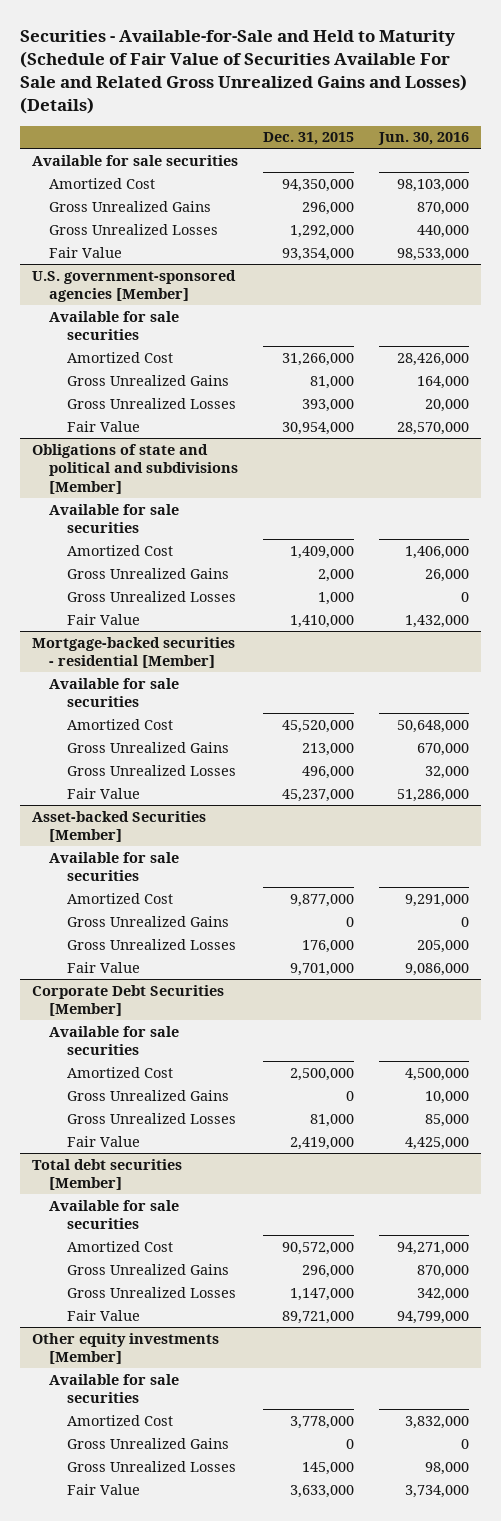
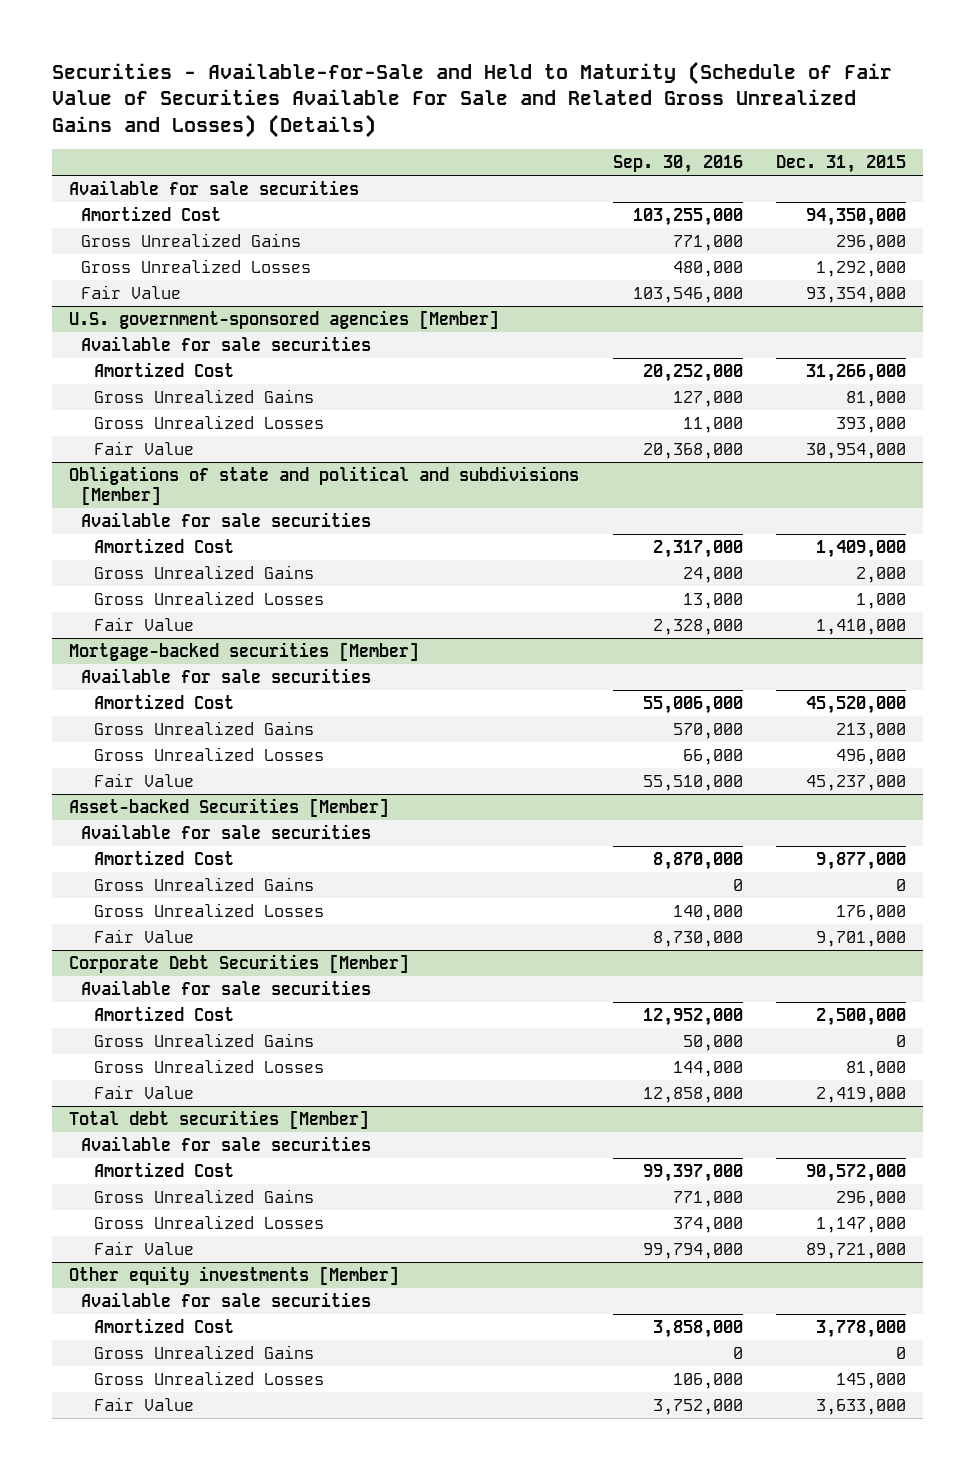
- | Dec. 31, 2015 | Jun. 30, 2016
+ | Sep. 30, 2016 | Dec. 31, 2015
- Mortgage-backed securities - residential [Member]
+ Mortgage-backed securities [Member]

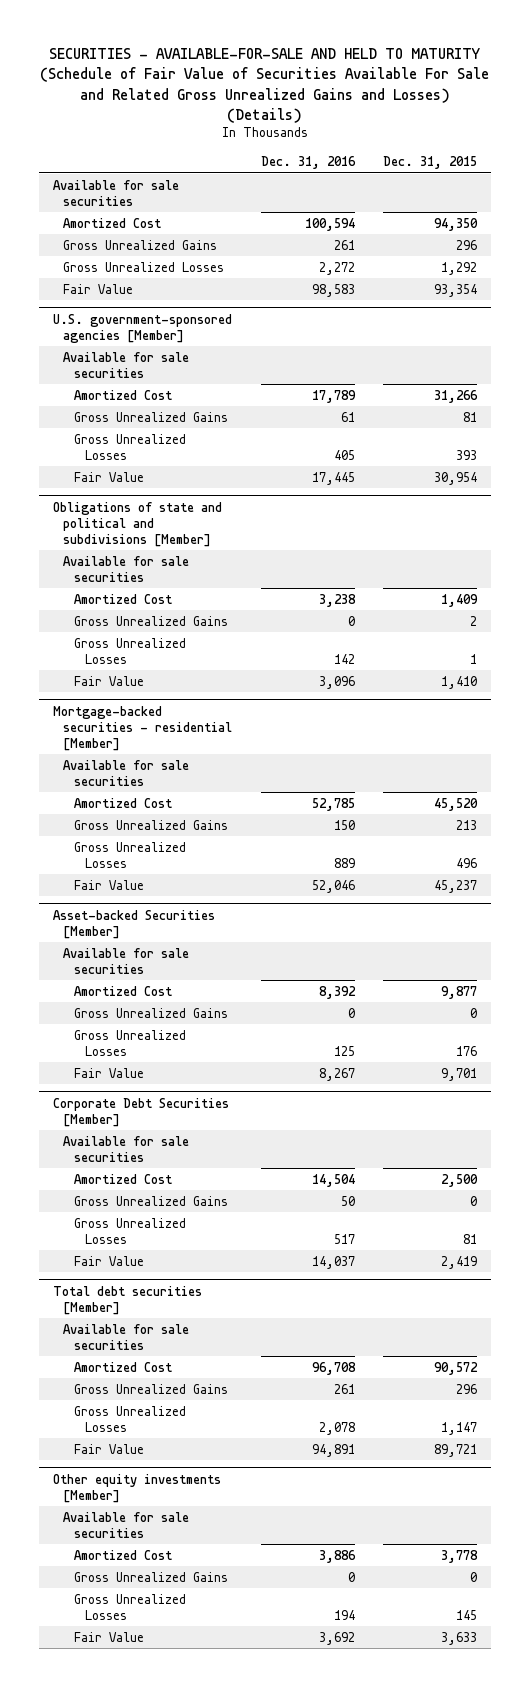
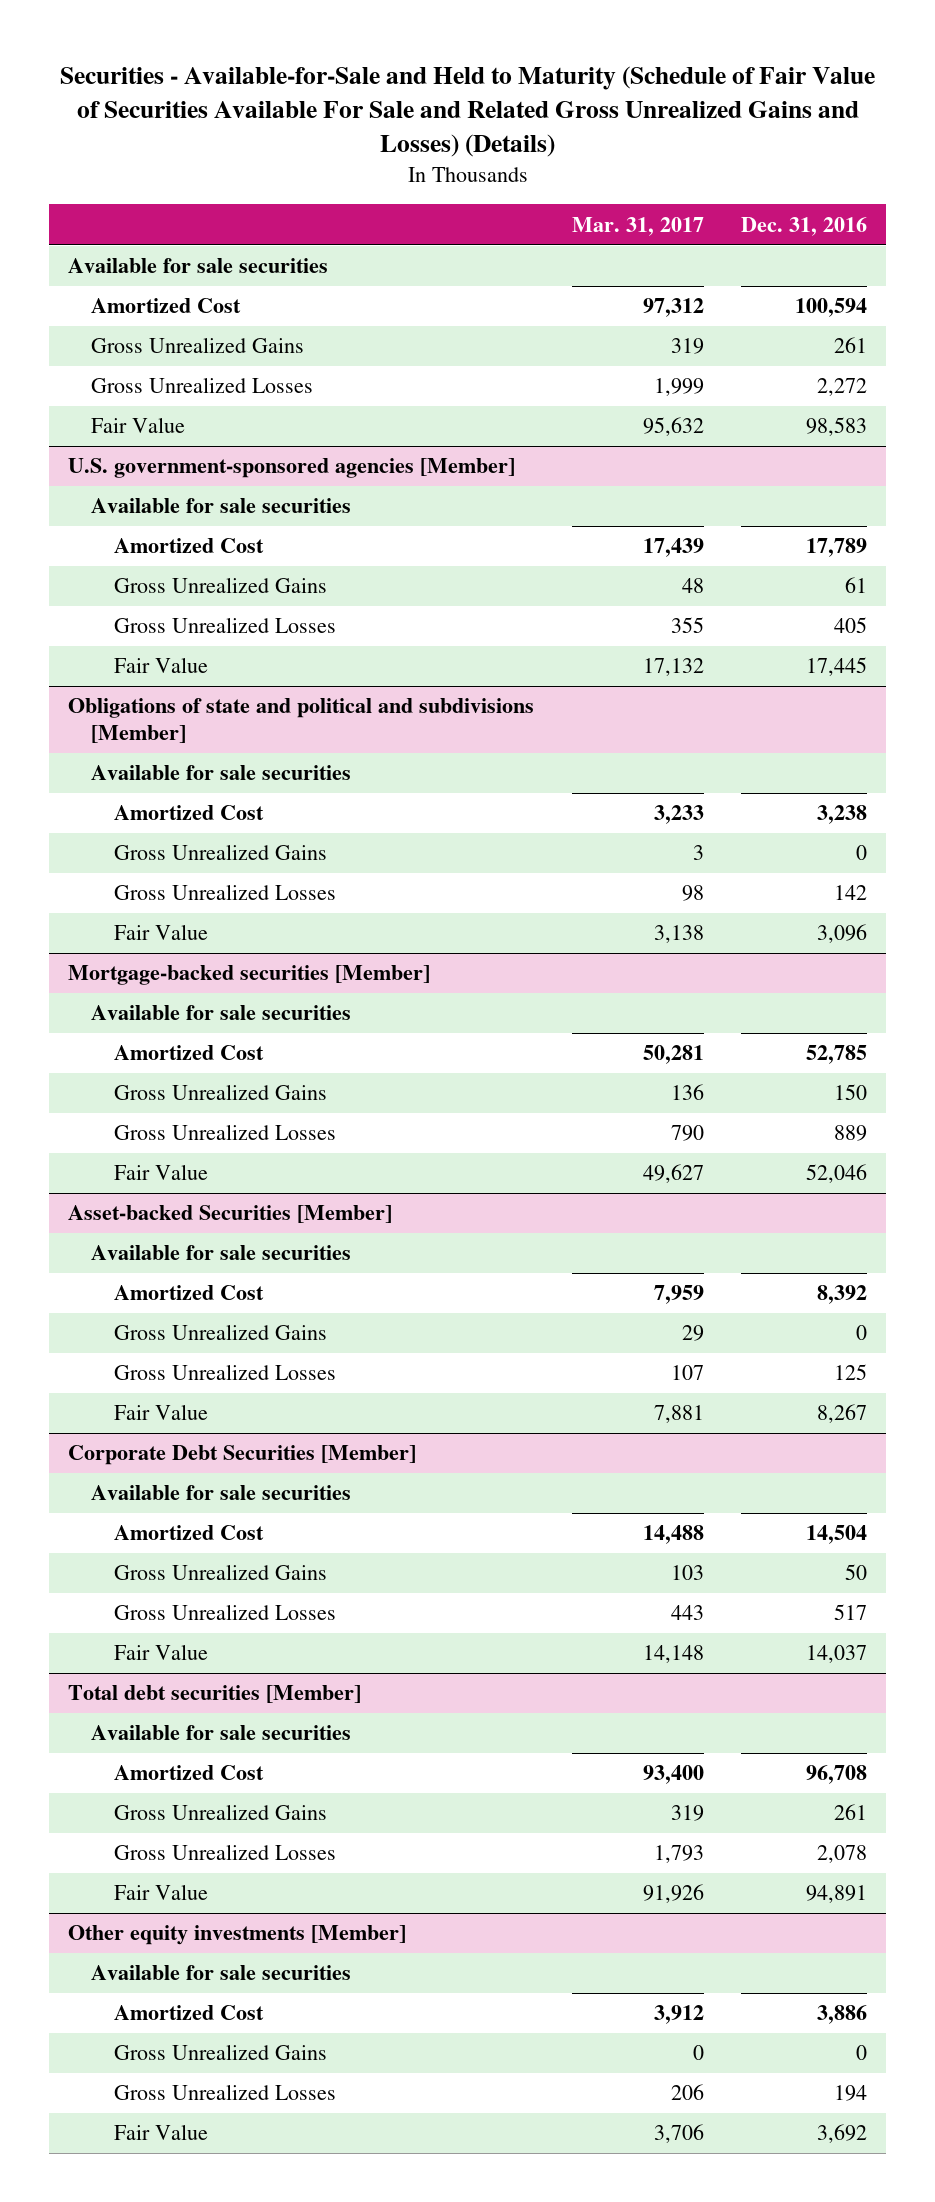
- SECURITIES - AVAILABLE-FOR-SALE AND HELD TO MATURITY (Schedule of Fair Value of Securities Available For Sale and Related Gross Unrealized Gains and Losses) (Details)
+ Securities - Available-for-Sale and Held to Maturity (Schedule of Fair Value of Securities Available For Sale and Related Gross Unrealized Gains and Losses) (Details)
- | Dec. 31, 2016 | Dec. 31, 2015
+ | Mar. 31, 2017 | Dec. 31, 2016
- Mortgage-backed securities - residential [Member]
+ Mortgage-backed securities [Member]

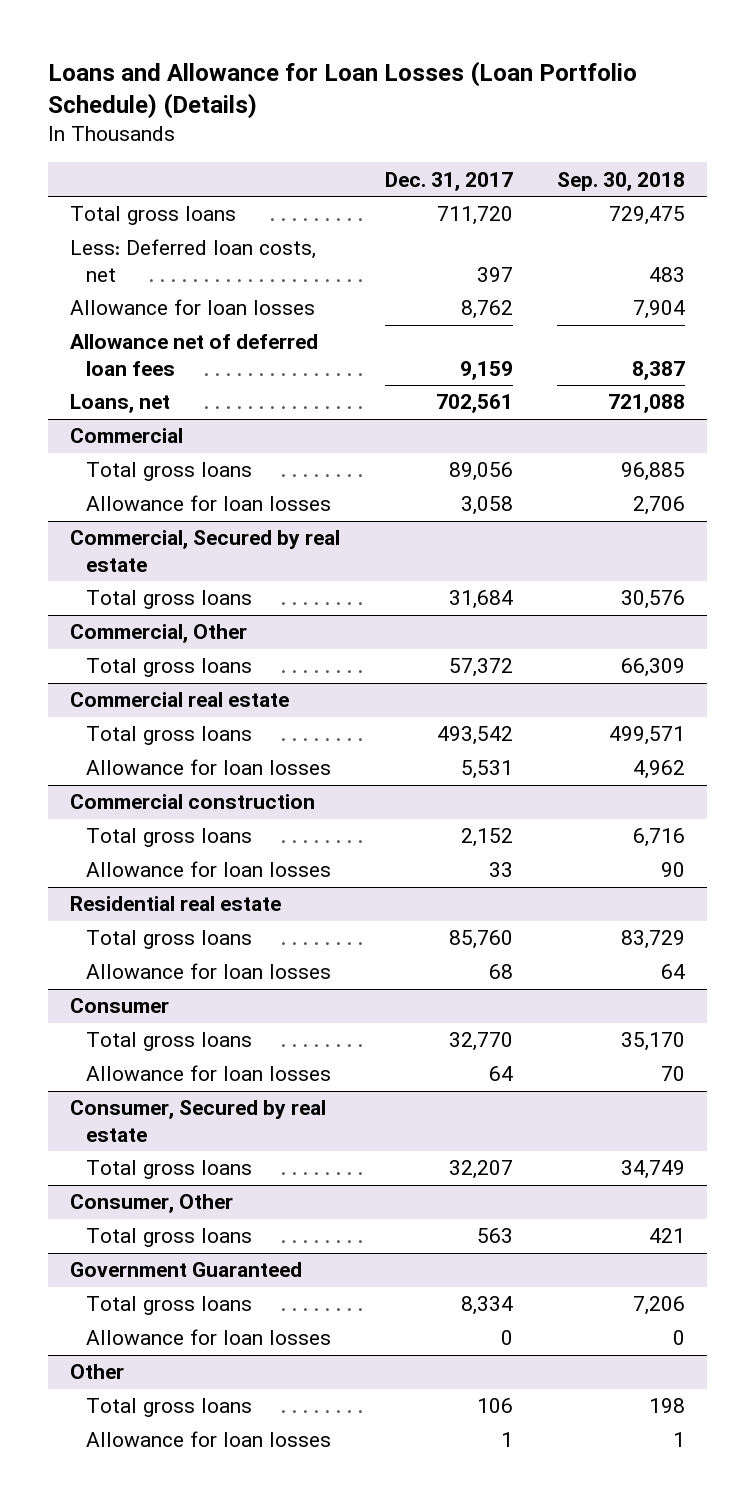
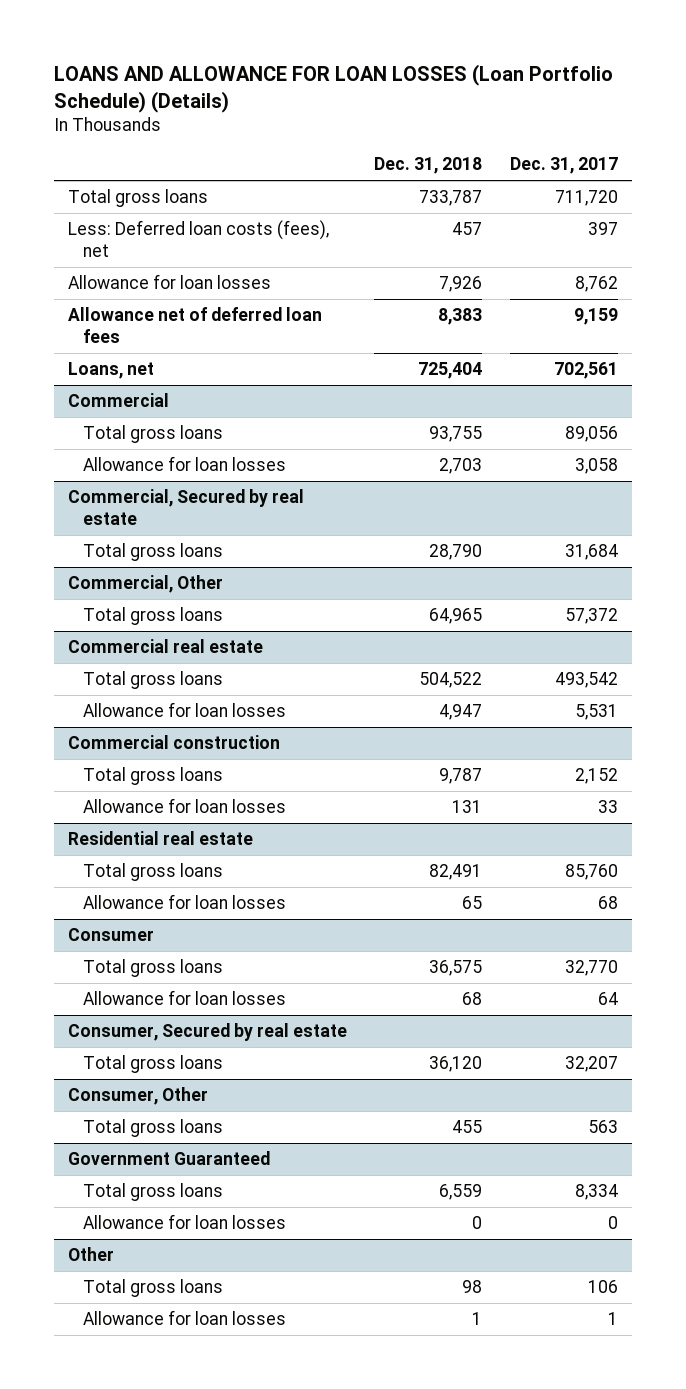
- Loans and Allowance for Loan Losses (Loan Portfolio Schedule) (Details)
+ LOANS AND ALLOWANCE FOR LOAN LOSSES (Loan Portfolio Schedule) (Details)
- | Dec. 31, 2017 | Sep. 30, 2018
+ | Dec. 31, 2018 | Dec. 31, 2017
- Less: Deferred loan costs, net | 397 | 483
+ Less: Deferred loan costs (fees), net | 457 | 397

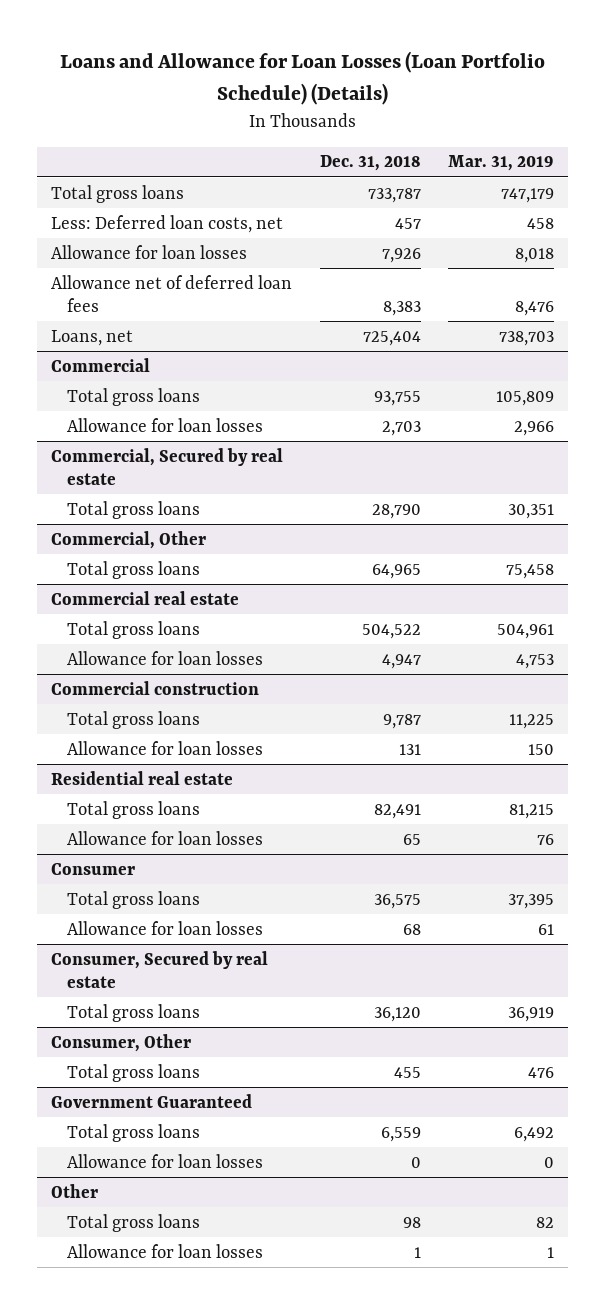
- LOANS AND ALLOWANCE FOR LOAN LOSSES (Loan Portfolio Schedule) (Details)
+ Loans and Allowance for Loan Losses (Loan Portfolio Schedule) (Details)
- | Dec. 31, 2018 | Dec. 31, 2017
+ | Dec. 31, 2018 | Mar. 31, 2019
- Less: Deferred loan costs (fees), net | 457 | 397
+ Less: Deferred loan costs, net | 457 | 458

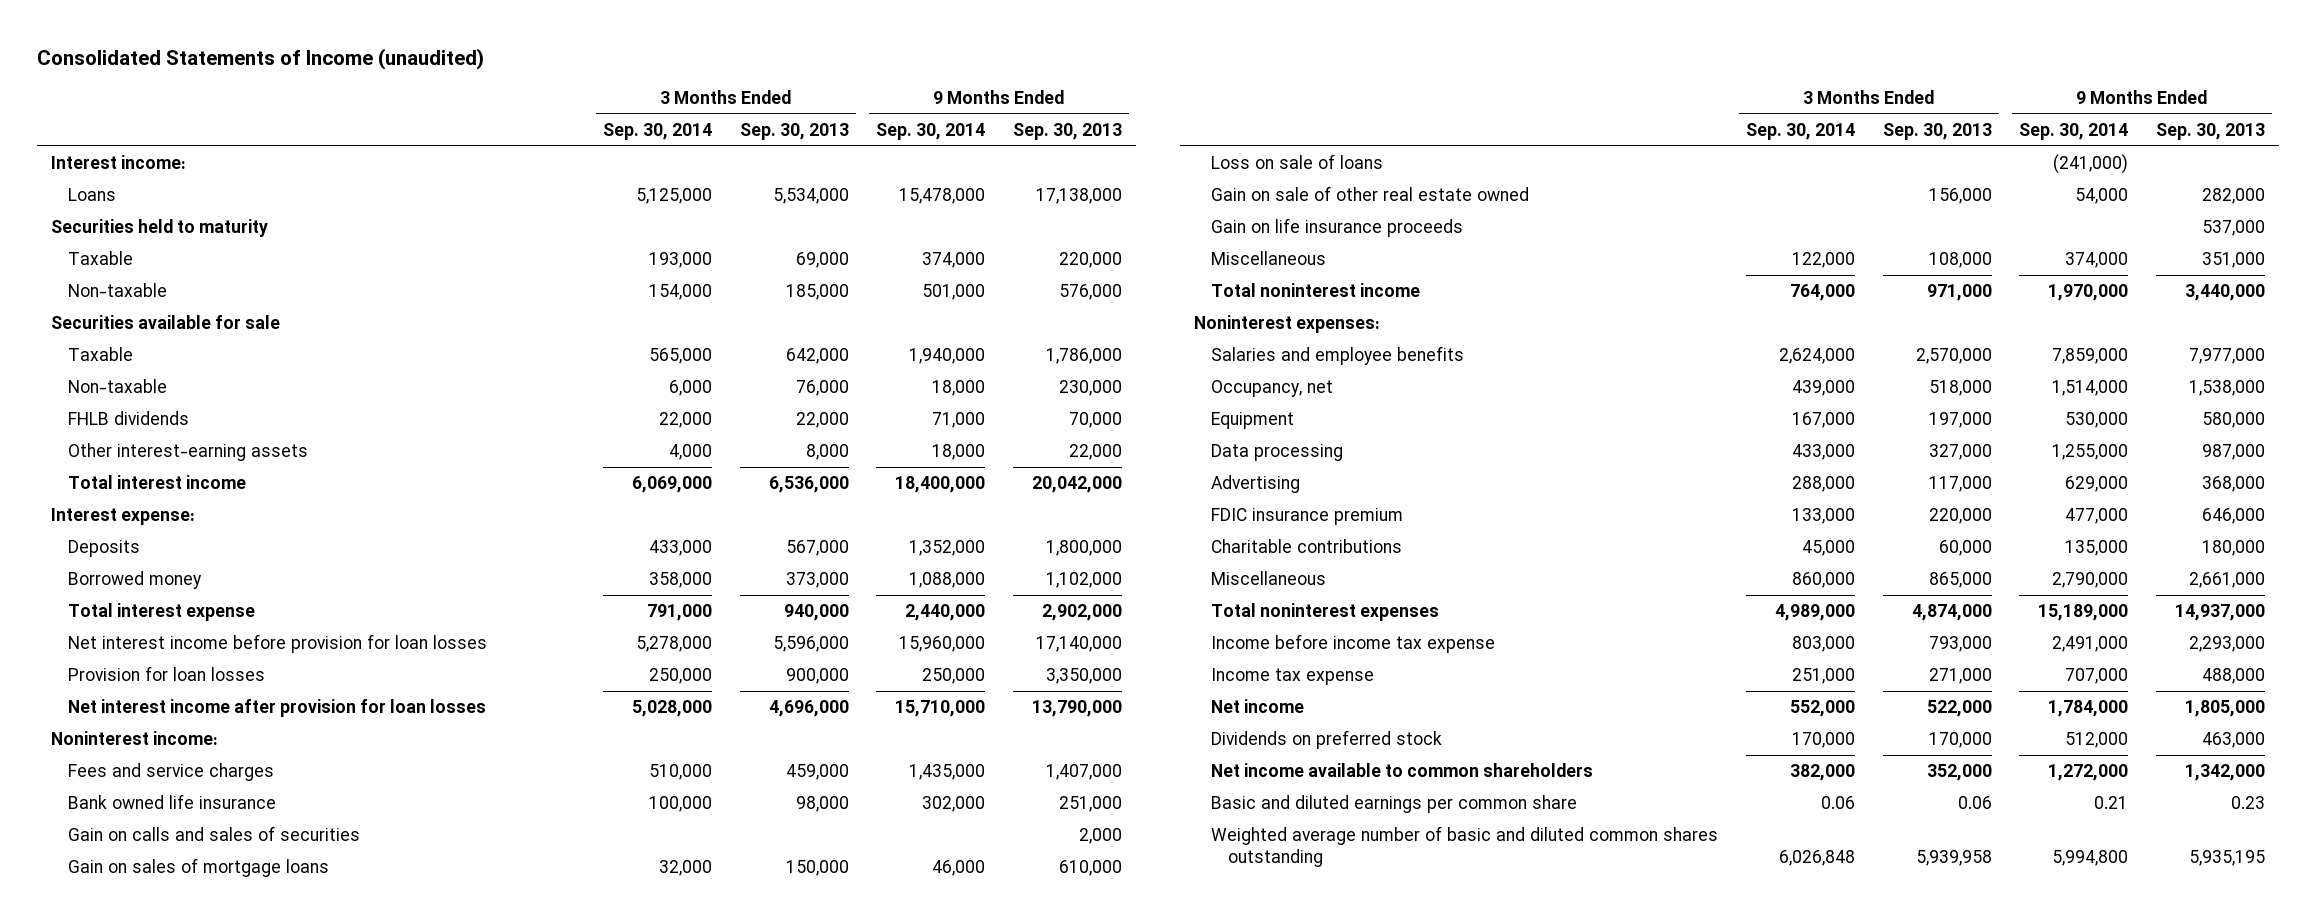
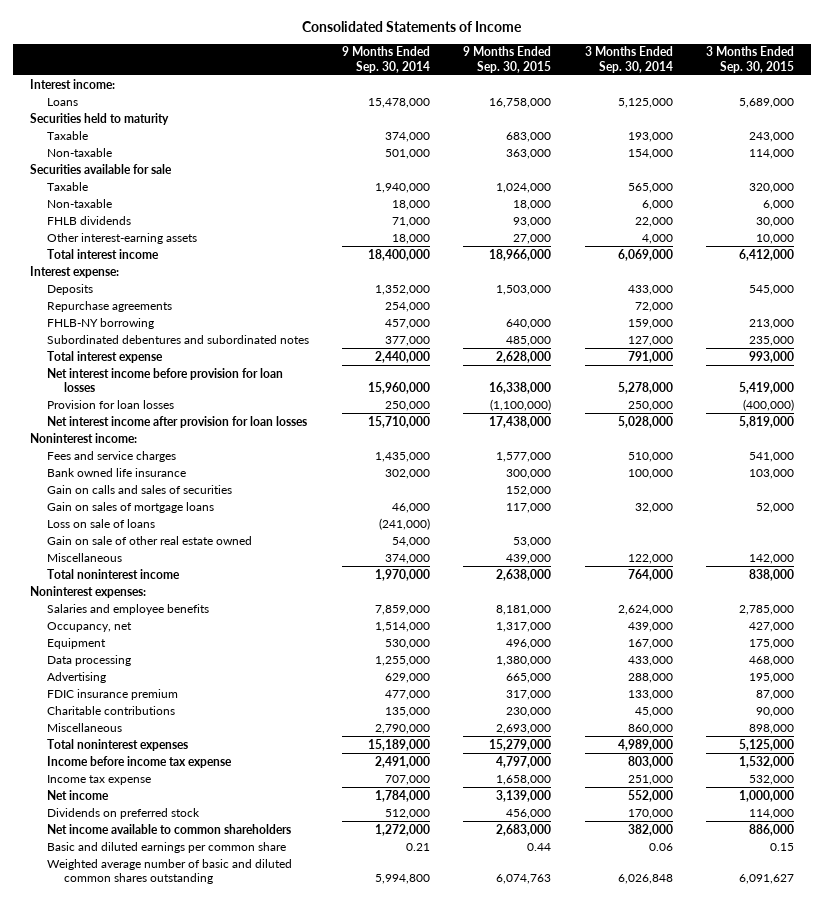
- Consolidated Statements of Income (unaudited)
+ Consolidated Statements of Income
- | 3 Months Ended Sep. 30, 2014 | 3 Months Ended Sep. 30, 2013 | 9 Months Ended Sep. 30, 2014 | 9 Months Ended Sep. 30, 2013
+ | 9 Months Ended Sep. 30, 2014 | 9 Months Ended Sep. 30, 2015 | 3 Months Ended Sep. 30, 2014 | 3 Months Ended Sep. 30, 2015
- Borrowed money | 358,000 | 373,000 | 1,088,000 | 1,102,000
+ Repurchase agreements | 254,000 | | 72,000 |
+ FHLB-NY borrowing | 457,000 | 640,000 | 159,000 | 213,000
+ Subordinated debentures and subordinated notes | 377,000 | 485,000 | 127,000 | 235,000
- Gain on life insurance proceeds | | | | 537,000

